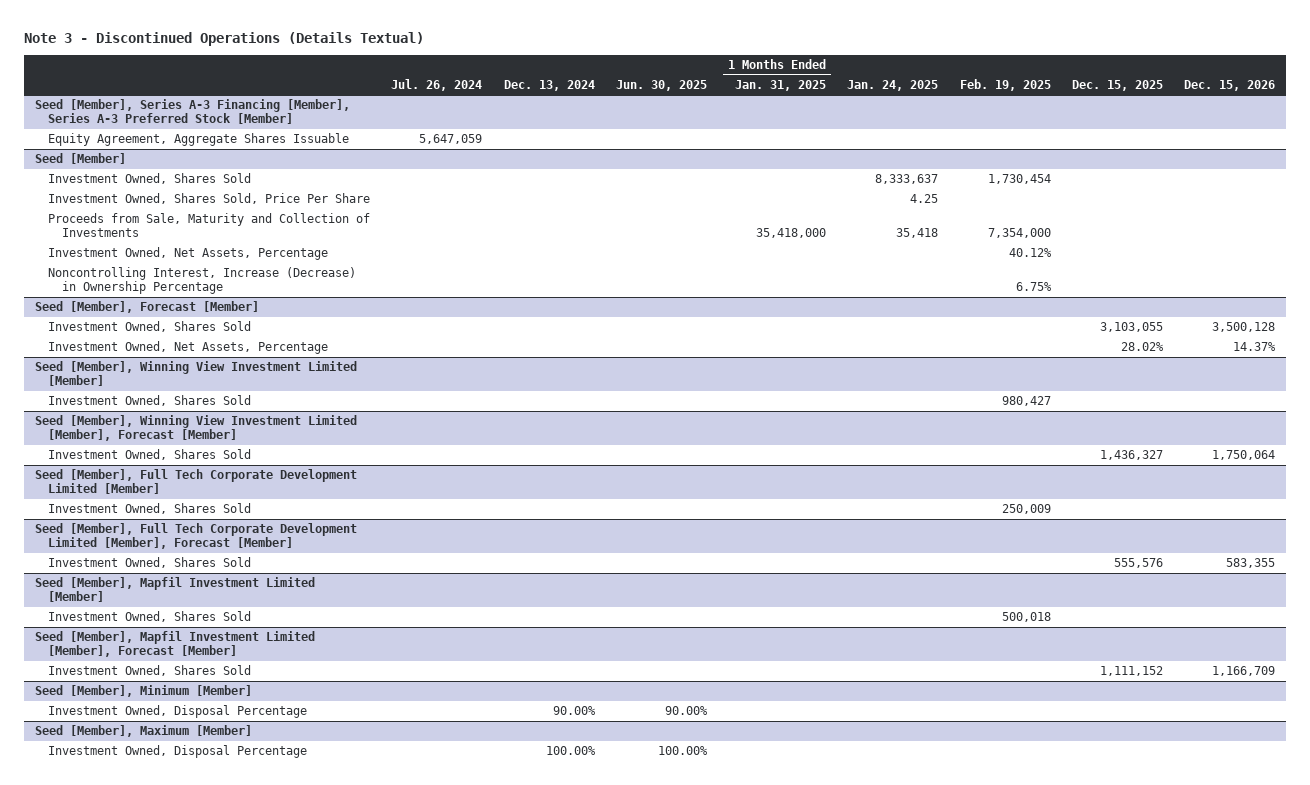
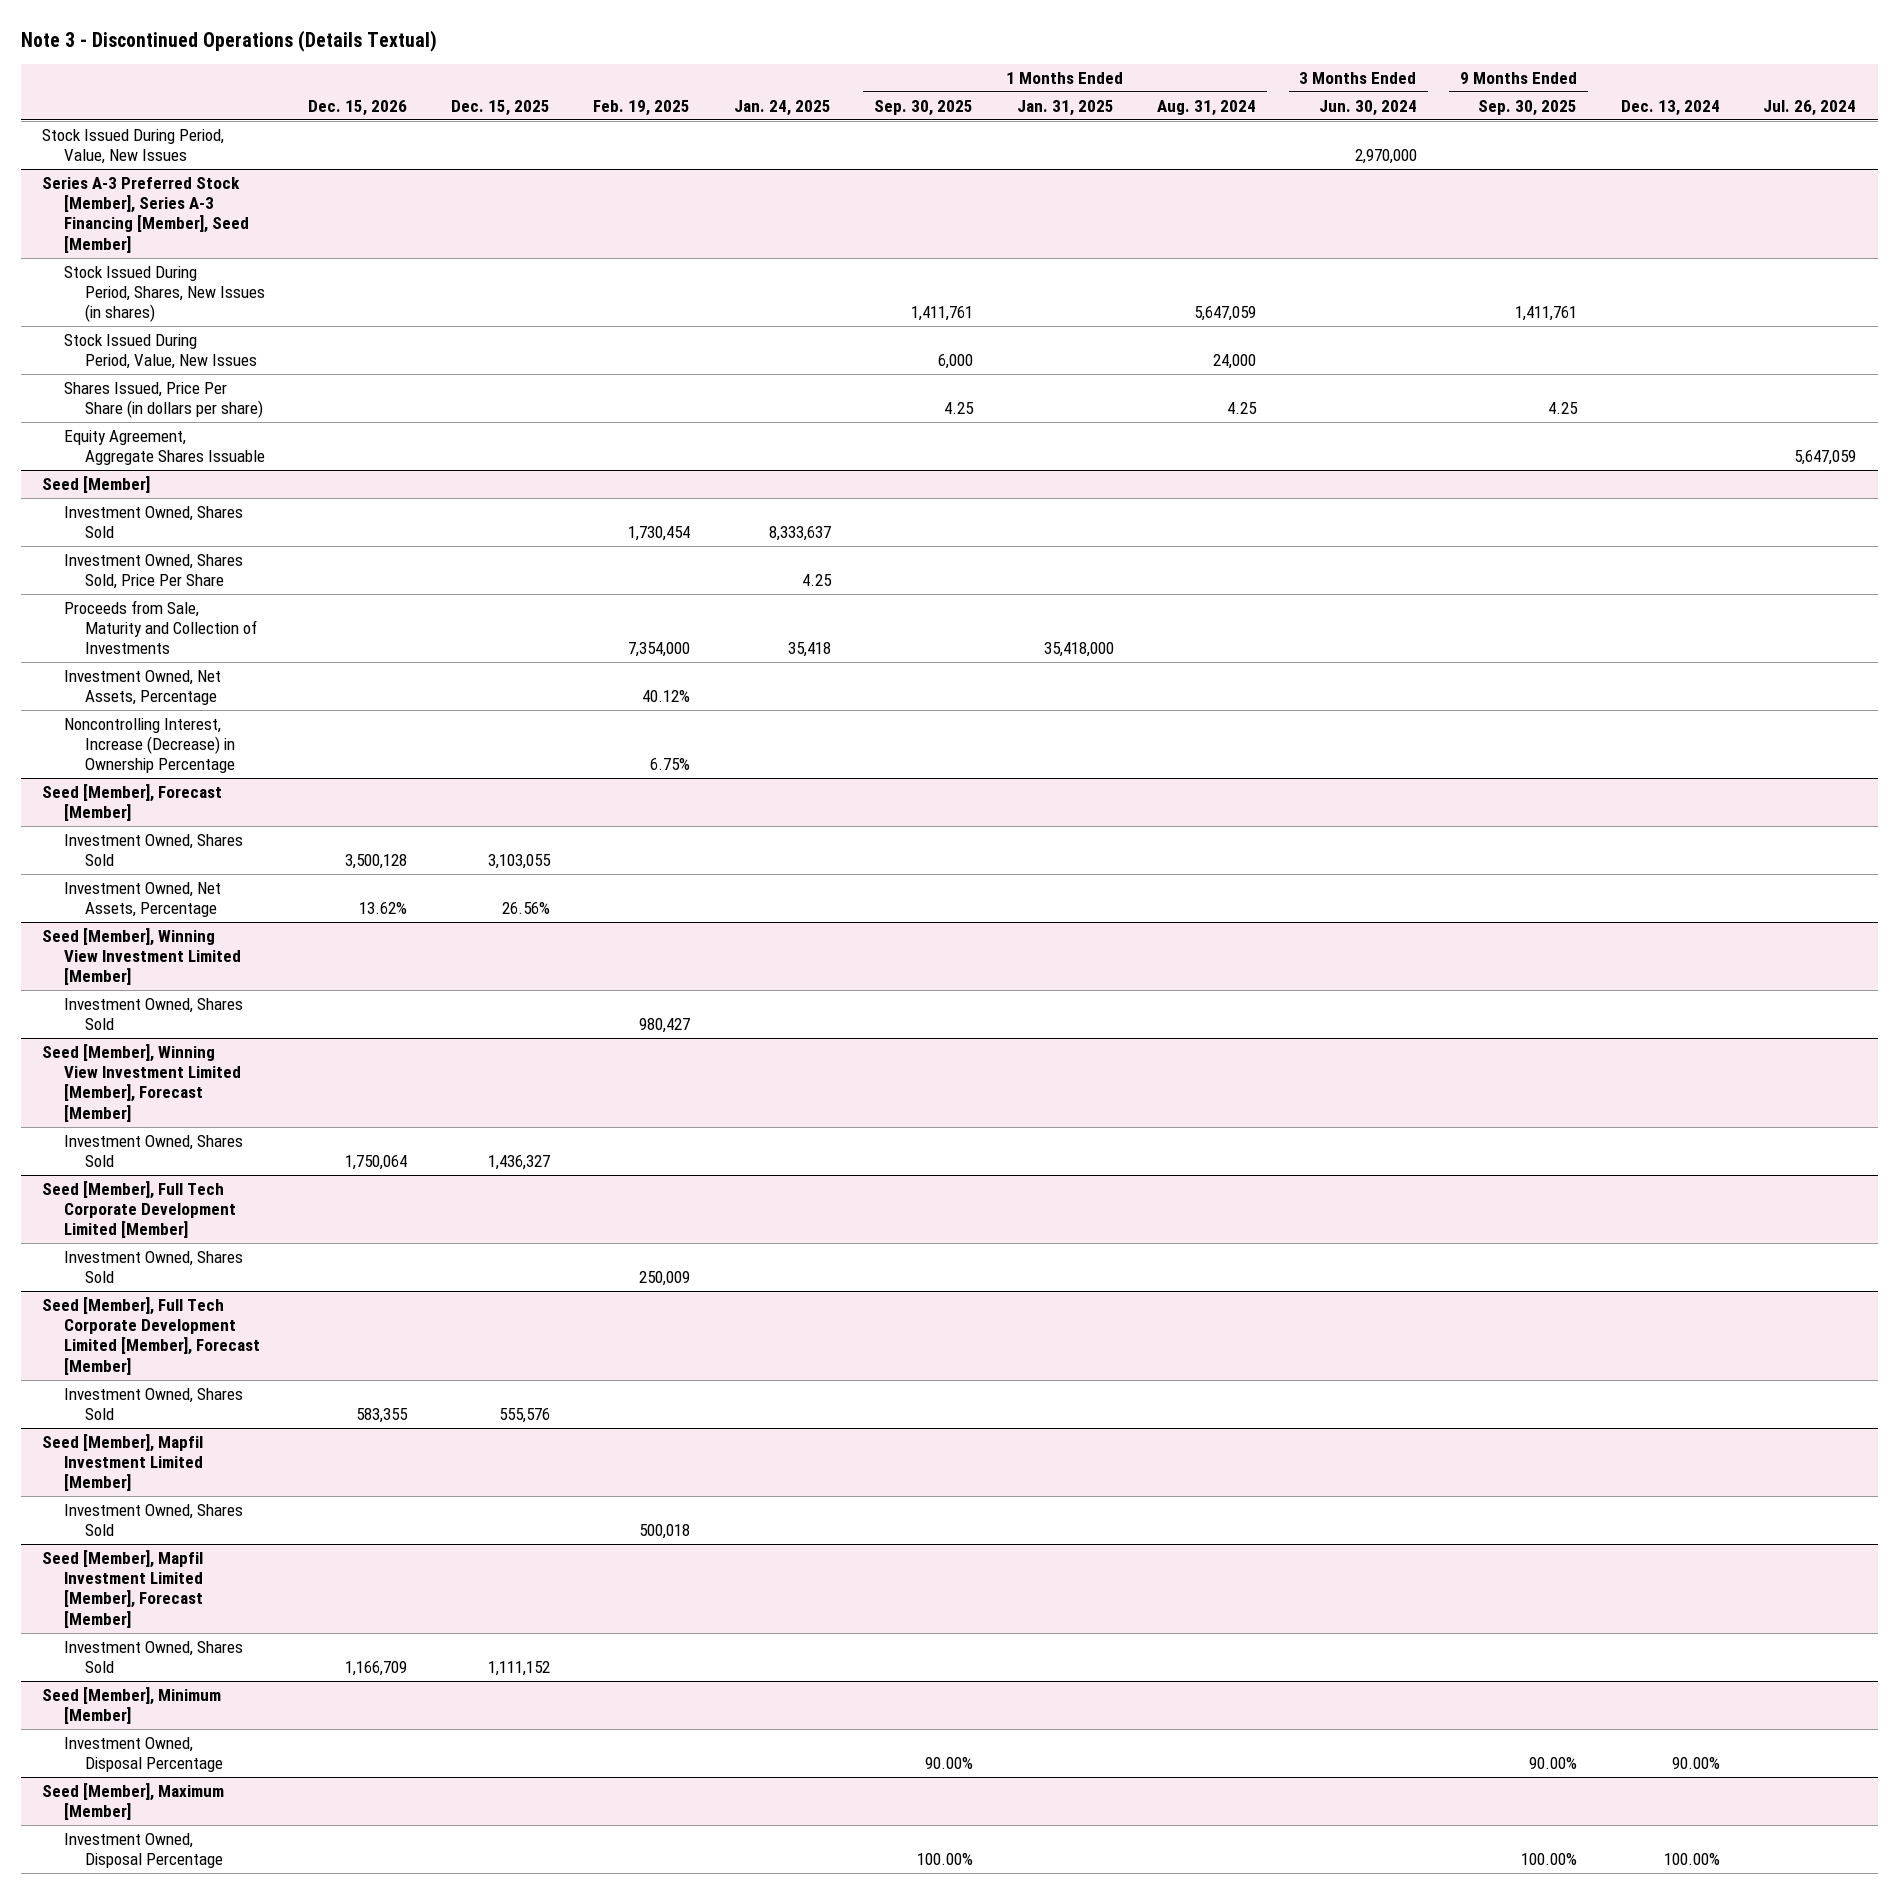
- | Jul. 26, 2024 | Dec. 13, 2024 | Jun. 30, 2025 | 1 Months Ended Jan. 31, 2025 | Jan. 24, 2025 | Feb. 19, 2025 | Dec. 15, 2025 | Dec. 15, 2026
+ | Dec. 15, 2026 | Dec. 15, 2025 | Feb. 19, 2025 | Jan. 24, 2025 | 1 Months Ended Sep. 30, 2025 | 1 Months Ended Jan. 31, 2025 | 1 Months Ended Aug. 31, 2024 | 3 Months Ended Jun. 30, 2024 | 9 Months Ended Sep. 30, 2025 | Dec. 13, 2024 | Jul. 26, 2024
- Seed [Member], Series A-3 Financing [Member], Series A-3 Preferred Stock [Member]
+ Stock Issued During Period, Value, New Issues | | | | | | | | 2,970,000 | | |
+ Series A-3 Preferred Stock [Member], Series A-3 Financing [Member], Seed [Member]
+ Stock Issued During Period, Shares, New Issues (in shares) | | | | | 1,411,761 | | 5,647,059 | | 1,411,761 | |
+ Stock Issued During Period, Value, New Issues | | | | | 6,000 | | 24,000 | | | |
+ Shares Issued, Price Per Share (in dollars per share) | | | | | 4.25 | | 4.25 | | 4.25 | |
@ Seed [Member], Forecast [Member]
- Investment Owned, Net Assets, Percentage | | | | | | | 28.02% | 14.37%
+ Investment Owned, Net Assets, Percentage | 13.62% | 26.56% | | | | | | | | |

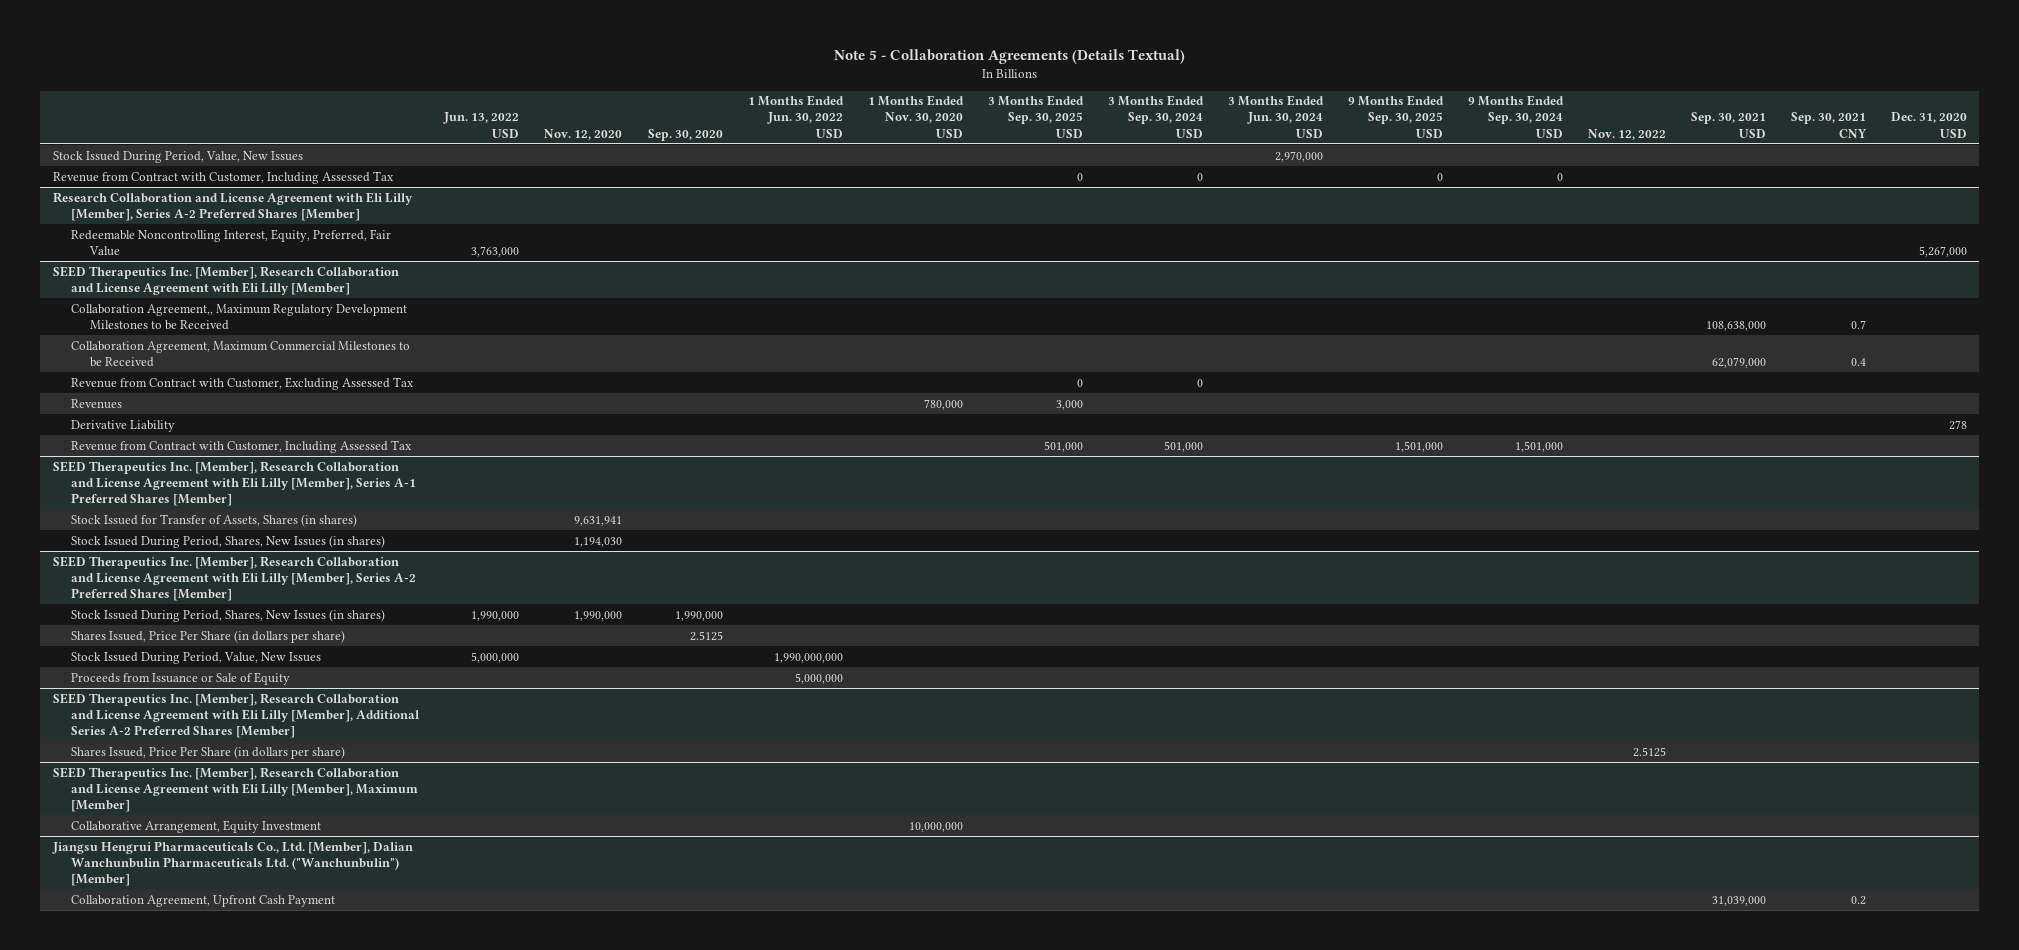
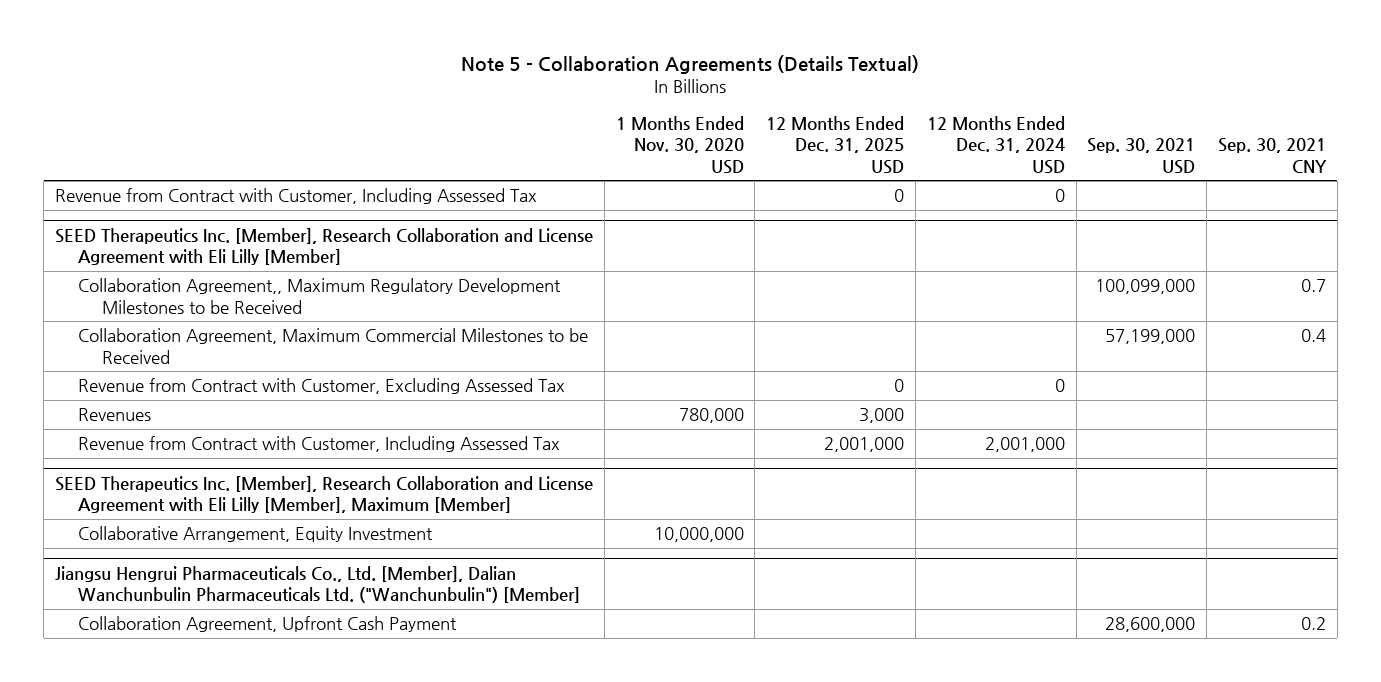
- | Jun. 13, 2022 USD | Nov. 12, 2020 | Sep. 30, 2020 | 1 Months Ended Jun. 30, 2022 USD | 1 Months Ended Nov. 30, 2020 USD | 3 Months Ended Sep. 30, 2025 USD | 3 Months Ended Sep. 30, 2024 USD | 3 Months Ended Jun. 30, 2024 USD | 9 Months Ended Sep. 30, 2025 USD | 9 Months Ended Sep. 30, 2024 USD | Nov. 12, 2022 | Sep. 30, 2021 USD | Sep. 30, 2021 CNY | Dec. 31, 2020 USD
+ | 1 Months Ended Nov. 30, 2020 USD | 12 Months Ended Dec. 31, 2025 USD | 12 Months Ended Dec. 31, 2024 USD | Sep. 30, 2021 USD | Sep. 30, 2021 CNY
- Stock Issued During Period, Value, New Issues | | | | | | | | 2,970,000 | | | | | |
- Research Collaboration and License Agreement with Eli Lilly [Member], Series A-2 Preferred Shares [Member]
- Redeemable Noncontrolling Interest, Equity, Preferred, Fair Value | 3,763,000 | | | | | | | | | | | | | 5,267,000
@ SEED Therapeutics Inc. [Member], Research Collaboration and License Agreement with Eli Lilly [Member]
- Collaboration Agreement,, Maximum Regulatory Development Milestones to be Received | | | | | | | | | | | | 108,638,000 | 0.7 |
- Collaboration Agreement, Maximum Commercial Milestones to be Received | | | | | | | | | | | | 62,079,000 | 0.4 |
+ Collaboration Agreement,, Maximum Regulatory Development Milestones to be Received | | | | 100,099,000 | 0.7
+ Collaboration Agreement, Maximum Commercial Milestones to be Received | | | | 57,199,000 | 0.4
- Derivative Liability | | | | | | | | | | | | | | 278
- SEED Therapeutics Inc. [Member], Research Collaboration and License Agreement with Eli Lilly [Member], Series A-1 Preferred Shares [Member]
- Stock Issued for Transfer of Assets, Shares (in shares) | | 9,631,941 | | | | | | | | | | | |
- Stock Issued During Period, Shares, New Issues (in shares) | | 1,194,030 | | | | | | | | | | | |
- SEED Therapeutics Inc. [Member], Research Collaboration and License Agreement with Eli Lilly [Member], Series A-2 Preferred Shares [Member]
- Stock Issued During Period, Shares, New Issues (in shares) | 1,990,000 | 1,990,000 | 1,990,000 | | | | | | | | | | |
- Shares Issued, Price Per Share (in dollars per share) | | | 2.5125 | | | | | | | | | | |
- Stock Issued During Period, Value, New Issues | 5,000,000 | | | 1,990,000,000 | | | | | | | | | |
- Proceeds from Issuance or Sale of Equity | | | | 5,000,000 | | | | | | | | | |
- SEED Therapeutics Inc. [Member], Research Collaboration and License Agreement with Eli Lilly [Member], Additional Series A-2 Preferred Shares [Member]
- Shares Issued, Price Per Share (in dollars per share) | | | | | | | | | | | 2.5125 | | |
@ Jiangsu Hengrui Pharmaceuticals Co., Ltd. [Member], Dalian Wanchunbulin Pharmaceuticals Ltd. ("Wanchunbulin") [Member]
- Collaboration Agreement, Upfront Cash Payment | | | | | | | | | | | | 31,039,000 | 0.2 |
+ Collaboration Agreement, Upfront Cash Payment | | | | 28,600,000 | 0.2

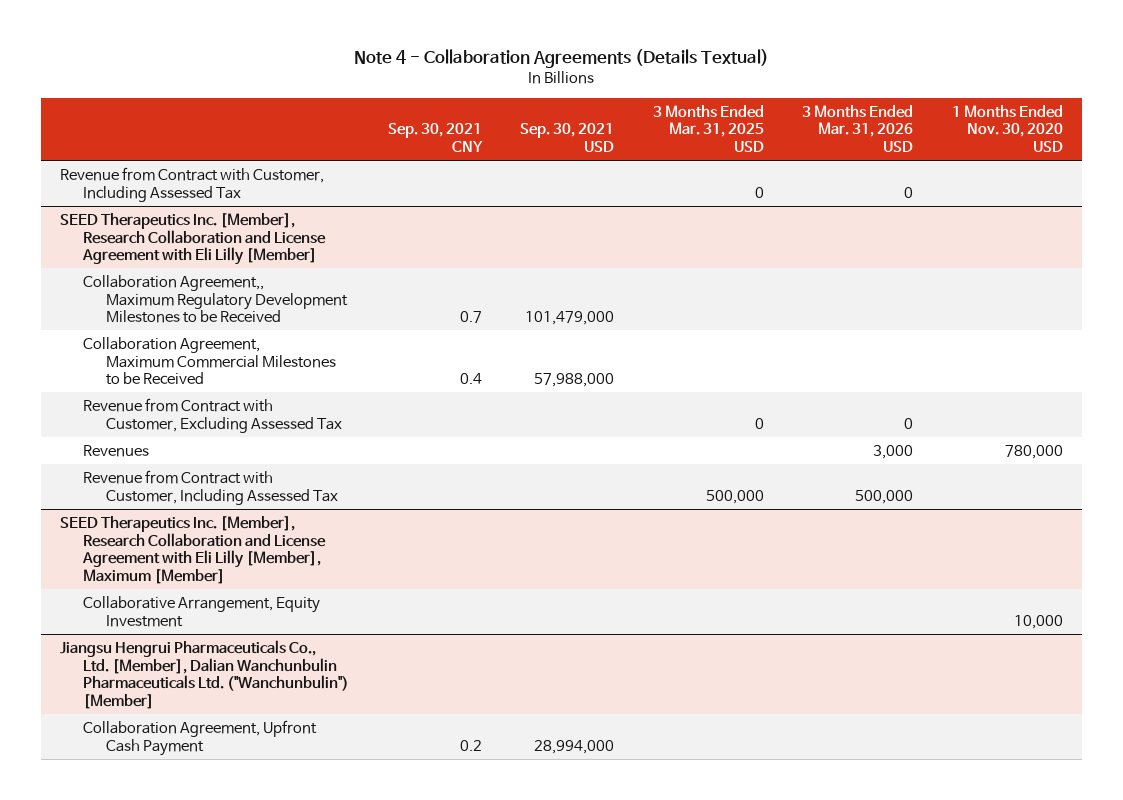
- Note 5 - Collaboration Agreements (Details Textual)
+ Note 4 - Collaboration Agreements (Details Textual)
- | 1 Months Ended Nov. 30, 2020 USD | 12 Months Ended Dec. 31, 2025 USD | 12 Months Ended Dec. 31, 2024 USD | Sep. 30, 2021 USD | Sep. 30, 2021 CNY
+ | Sep. 30, 2021 CNY | Sep. 30, 2021 USD | 3 Months Ended Mar. 31, 2025 USD | 3 Months Ended Mar. 31, 2026 USD | 1 Months Ended Nov. 30, 2020 USD
@ SEED Therapeutics Inc. [Member], Research Collaboration and License Agreement with Eli Lilly [Member]
- Collaboration Agreement,, Maximum Regulatory Development Milestones to be Received | | | | 100,099,000 | 0.7
- Collaboration Agreement, Maximum Commercial Milestones to be Received | | | | 57,199,000 | 0.4
+ Collaboration Agreement,, Maximum Regulatory Development Milestones to be Received | 0.7 | 101,479,000 | | |
+ Collaboration Agreement, Maximum Commercial Milestones to be Received | 0.4 | 57,988,000 | | |
@ SEED Therapeutics Inc. [Member], Research Collaboration and License Agreement with Eli Lilly [Member], Maximum [Member]
- Collaborative Arrangement, Equity Investment | 10,000,000 | | | |
+ Collaborative Arrangement, Equity Investment | | | | | 10,000
@ Jiangsu Hengrui Pharmaceuticals Co., Ltd. [Member], Dalian Wanchunbulin Pharmaceuticals Ltd. ("Wanchunbulin") [Member]
- Collaboration Agreement, Upfront Cash Payment | | | | 28,600,000 | 0.2
+ Collaboration Agreement, Upfront Cash Payment | 0.2 | 28,994,000 | | |

